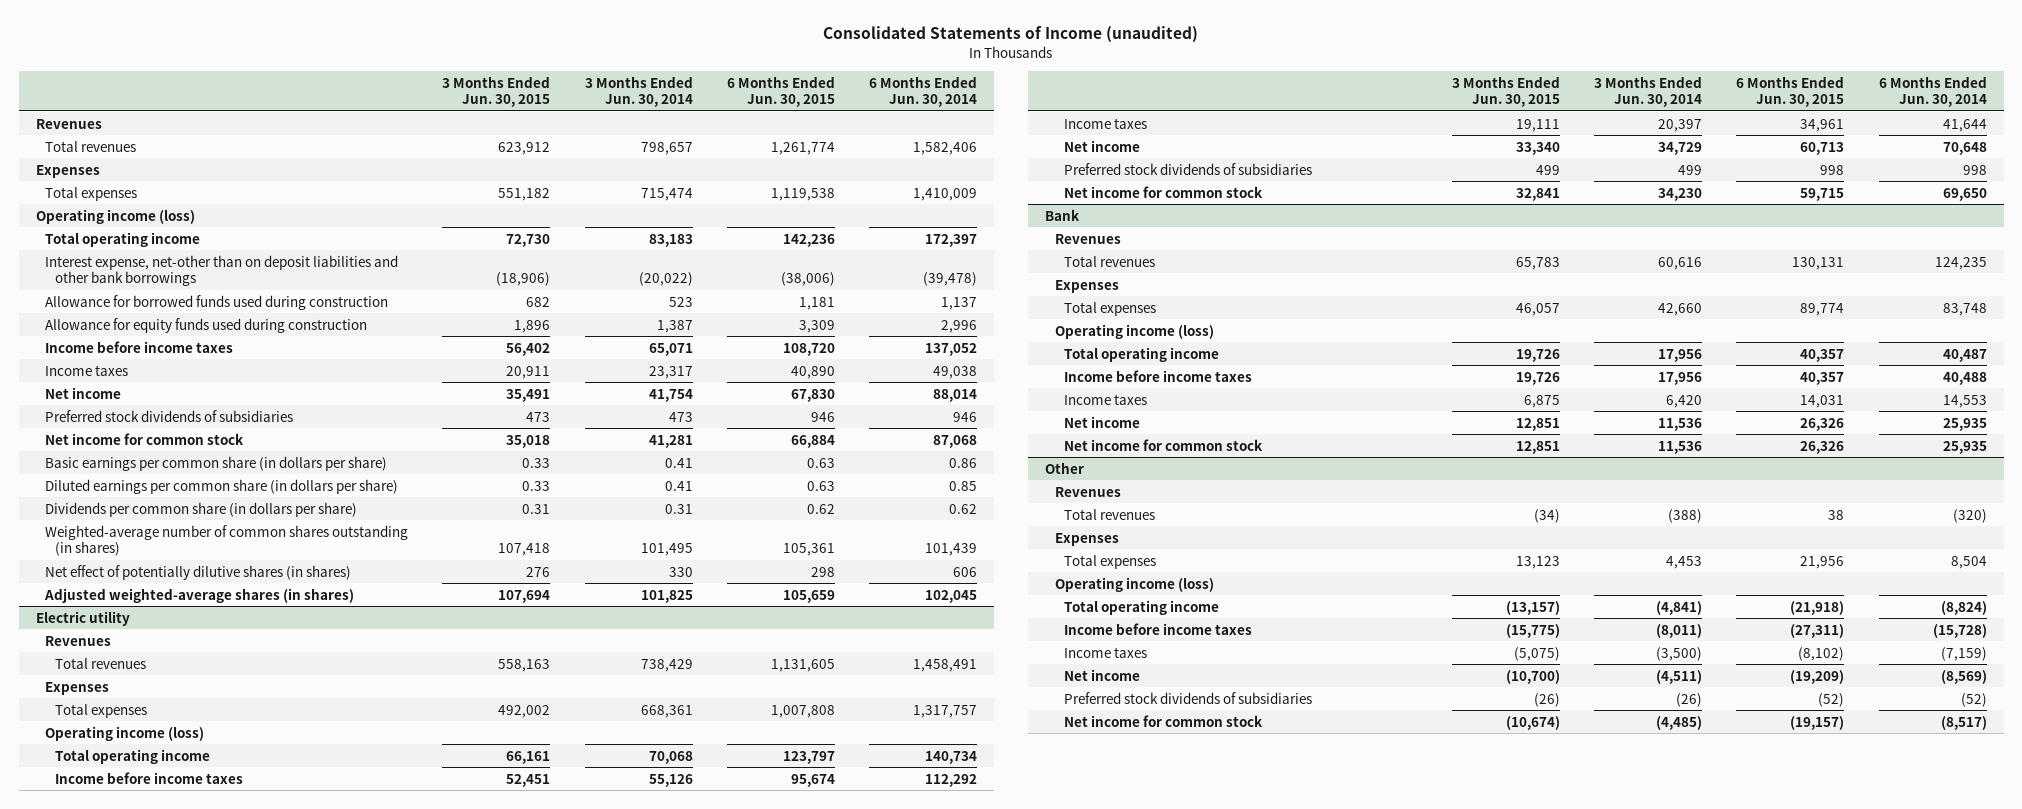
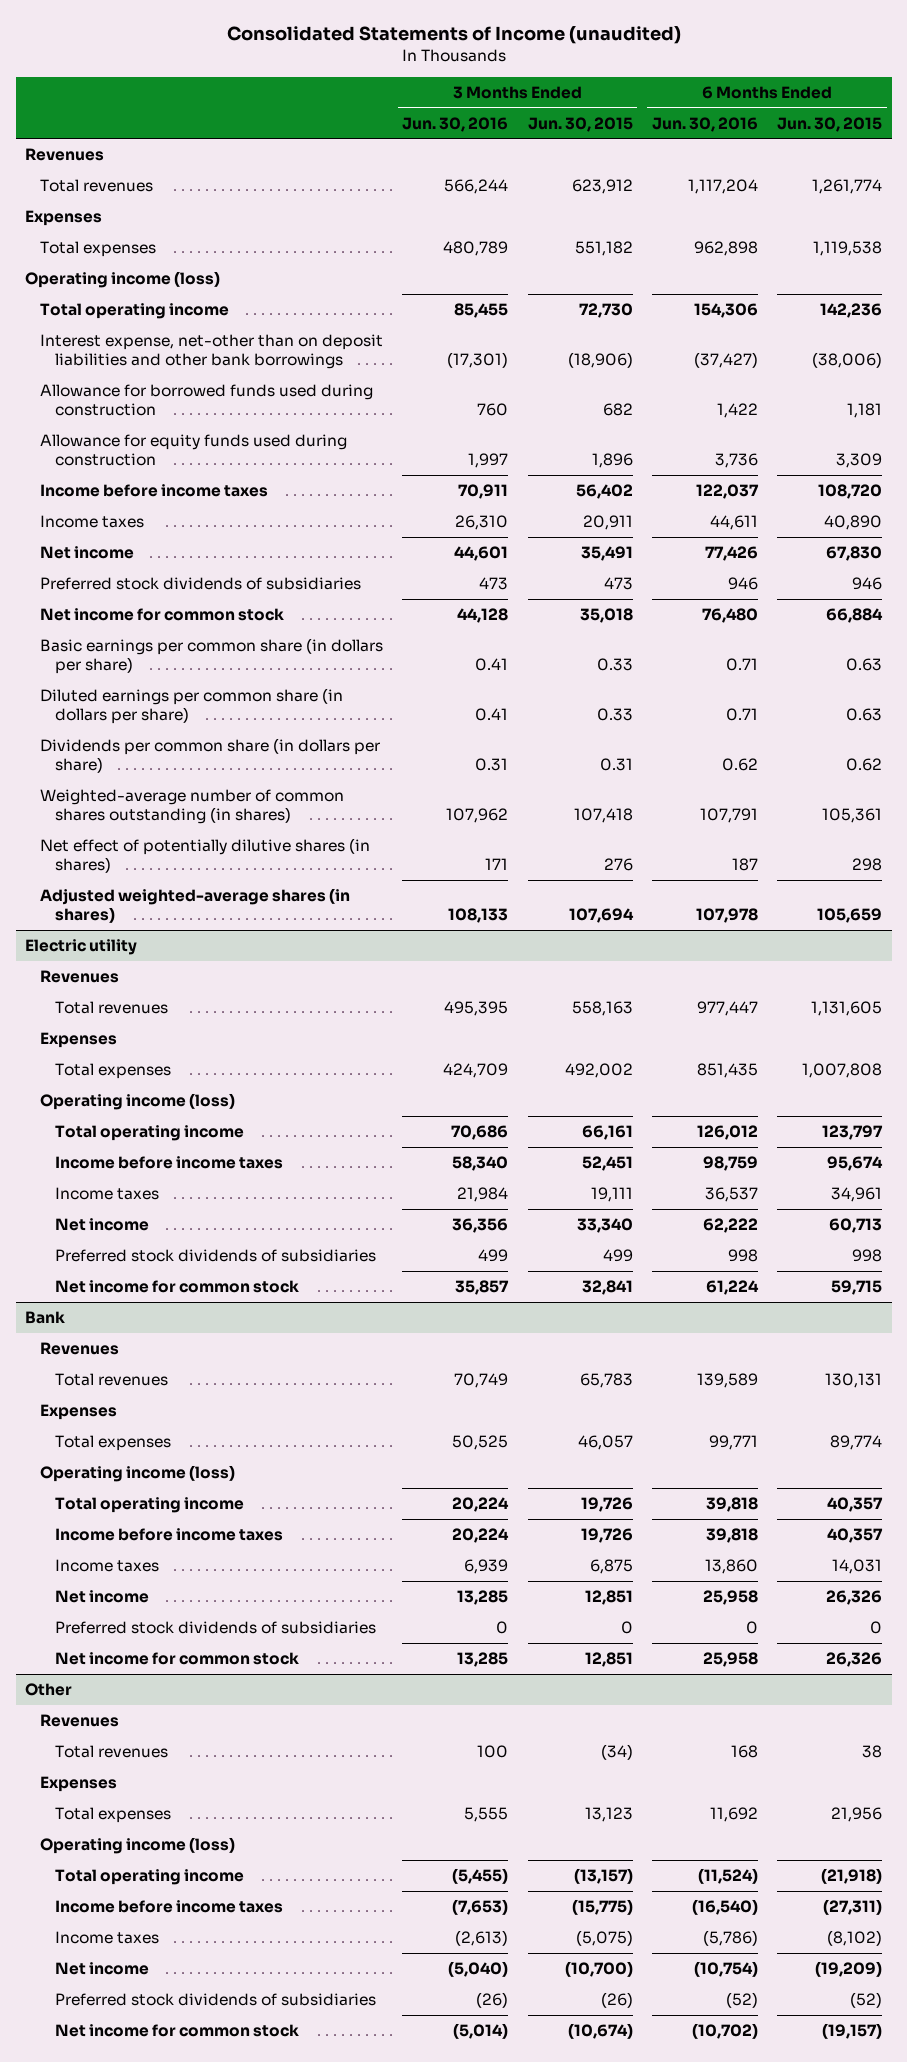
- | 3 Months Ended Jun. 30, 2015 | 3 Months Ended Jun. 30, 2014 | 6 Months Ended Jun. 30, 2015 | 6 Months Ended Jun. 30, 2014
+ | 3 Months Ended Jun. 30, 2016 | 3 Months Ended Jun. 30, 2015 | 6 Months Ended Jun. 30, 2016 | 6 Months Ended Jun. 30, 2015
@ Bank
+ Preferred stock dividends of subsidiaries | 0 | 0 | 0 | 0

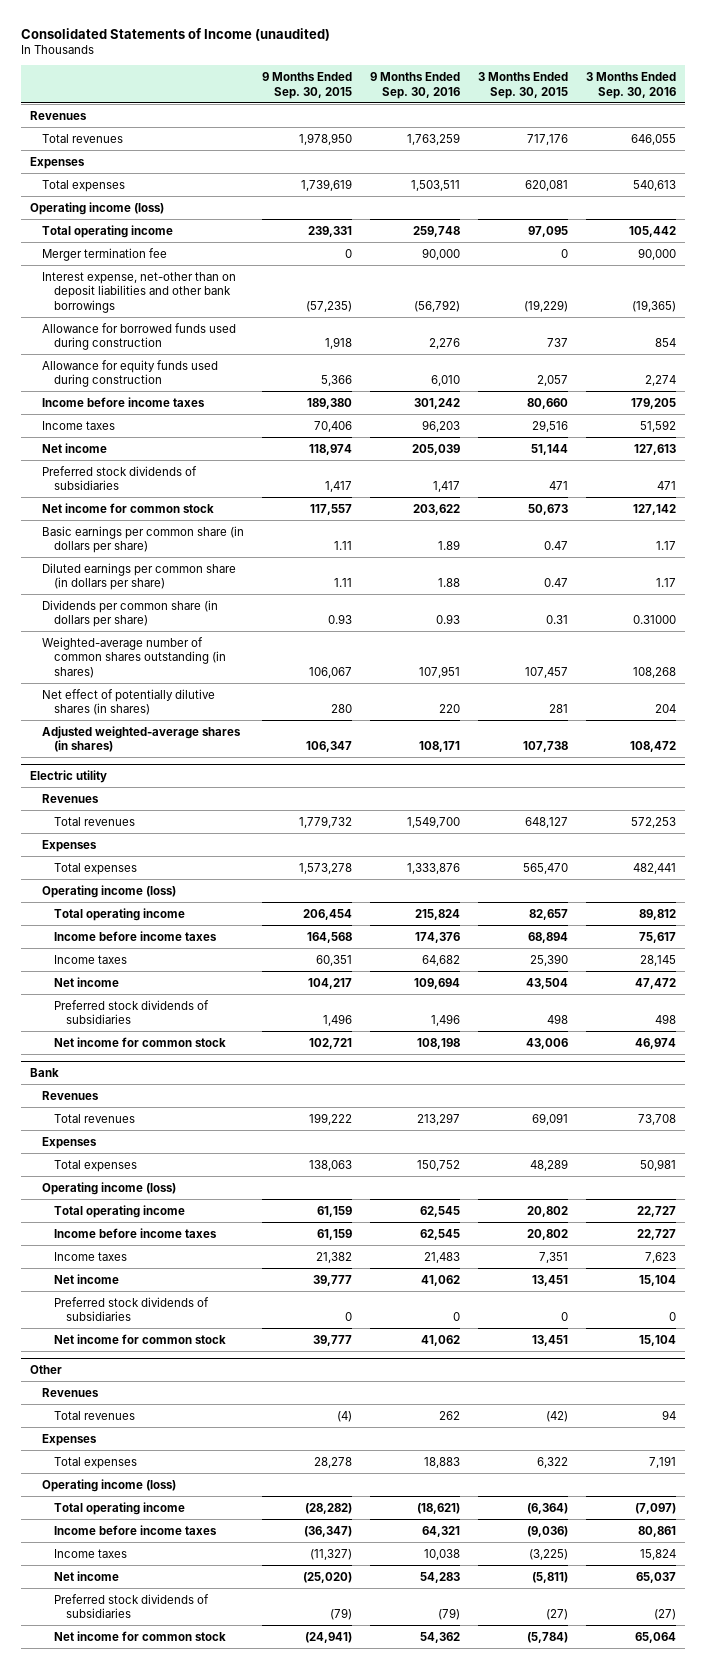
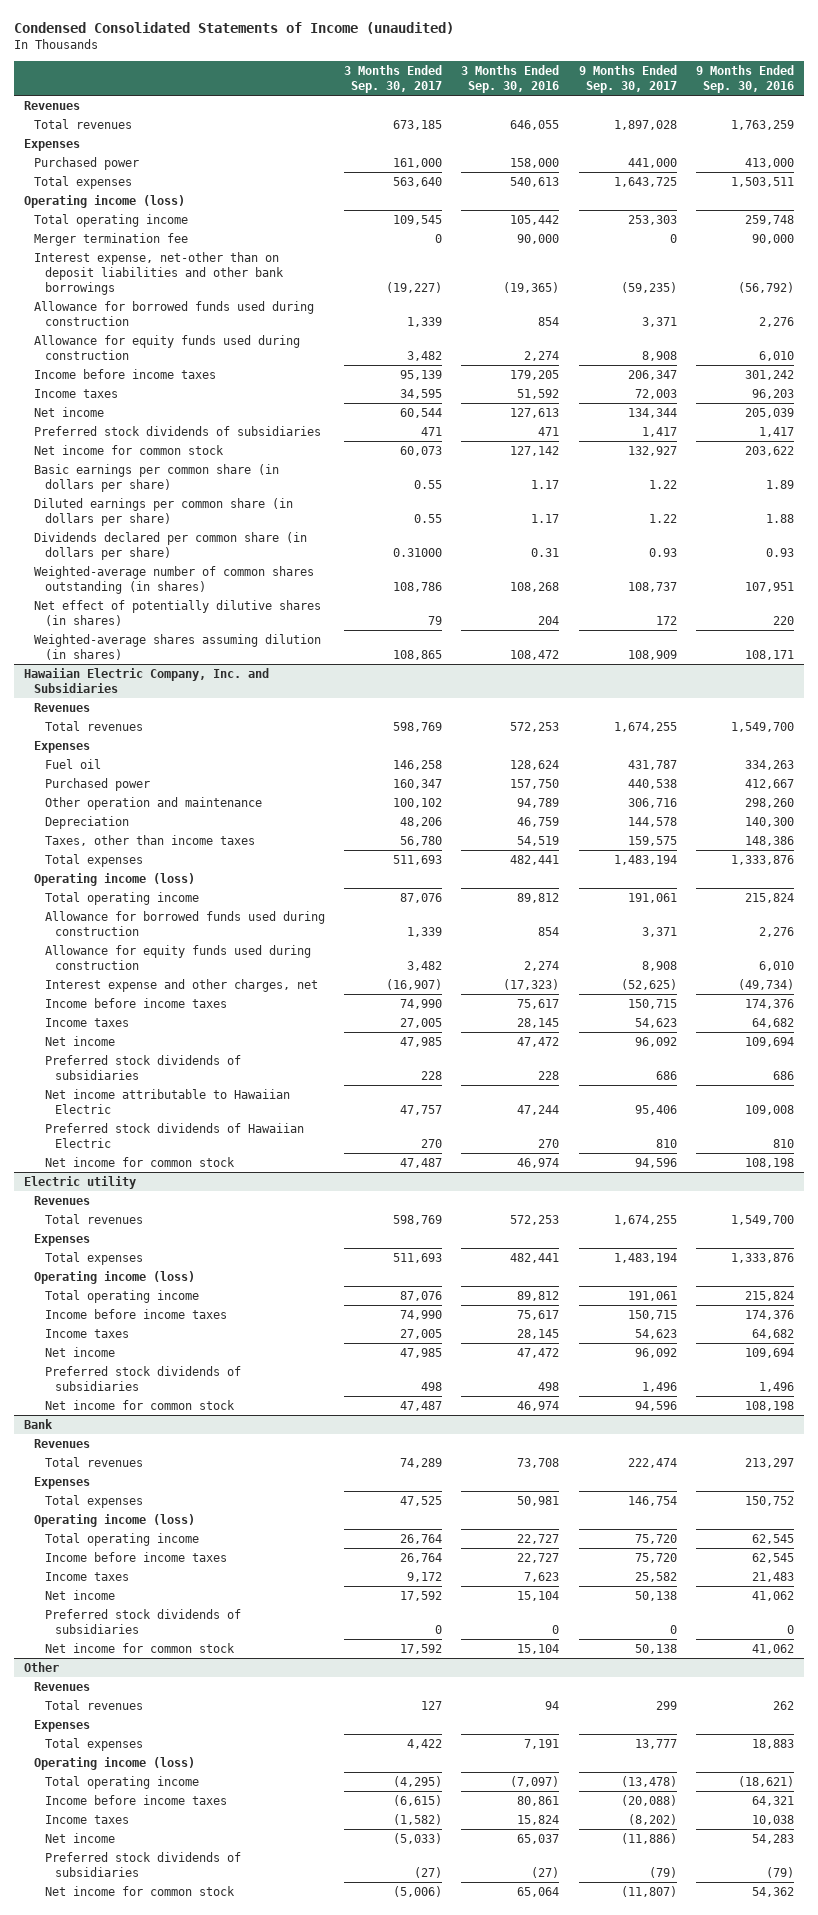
- Consolidated Statements of Income (unaudited)
+ Condensed Consolidated Statements of Income (unaudited)
- | 9 Months Ended Sep. 30, 2015 | 9 Months Ended Sep. 30, 2016 | 3 Months Ended Sep. 30, 2015 | 3 Months Ended Sep. 30, 2016
+ | 3 Months Ended Sep. 30, 2017 | 3 Months Ended Sep. 30, 2016 | 9 Months Ended Sep. 30, 2017 | 9 Months Ended Sep. 30, 2016
+ Purchased power | 161,000 | 158,000 | 441,000 | 413,000
- Dividends per common share (in dollars per share) | 0.93 | 0.93 | 0.31 | 0.31000
+ Dividends declared per common share (in dollars per share) | 0.31000 | 0.31 | 0.93 | 0.93
- Adjusted weighted-average shares (in shares) | 106,347 | 108,171 | 107,738 | 108,472
+ Weighted-average shares assuming dilution (in shares) | 108,865 | 108,472 | 108,909 | 108,171
+ Hawaiian Electric Company, Inc. and Subsidiaries
+ Revenues
+ Total revenues | 598,769 | 572,253 | 1,674,255 | 1,549,700
+ Expenses
+ Fuel oil | 146,258 | 128,624 | 431,787 | 334,263
+ Purchased power | 160,347 | 157,750 | 440,538 | 412,667
+ Other operation and maintenance | 100,102 | 94,789 | 306,716 | 298,260
+ Depreciation | 48,206 | 46,759 | 144,578 | 140,300
+ Taxes, other than income taxes | 56,780 | 54,519 | 159,575 | 148,386
+ Total expenses | 511,693 | 482,441 | 1,483,194 | 1,333,876
+ Operating income (loss)
+ Total operating income | 87,076 | 89,812 | 191,061 | 215,824
+ Allowance for borrowed funds used during construction | 1,339 | 854 | 3,371 | 2,276
+ Allowance for equity funds used during construction | 3,482 | 2,274 | 8,908 | 6,010
+ Interest expense and other charges, net | (16,907) | (17,323) | (52,625) | (49,734)
+ Income before income taxes | 74,990 | 75,617 | 150,715 | 174,376
+ Income taxes | 27,005 | 28,145 | 54,623 | 64,682
+ Net income | 47,985 | 47,472 | 96,092 | 109,694
+ Preferred stock dividends of subsidiaries | 228 | 228 | 686 | 686
+ Net income attributable to Hawaiian Electric | 47,757 | 47,244 | 95,406 | 109,008
+ Preferred stock dividends of Hawaiian Electric | 270 | 270 | 810 | 810
+ Net income for common stock | 47,487 | 46,974 | 94,596 | 108,198

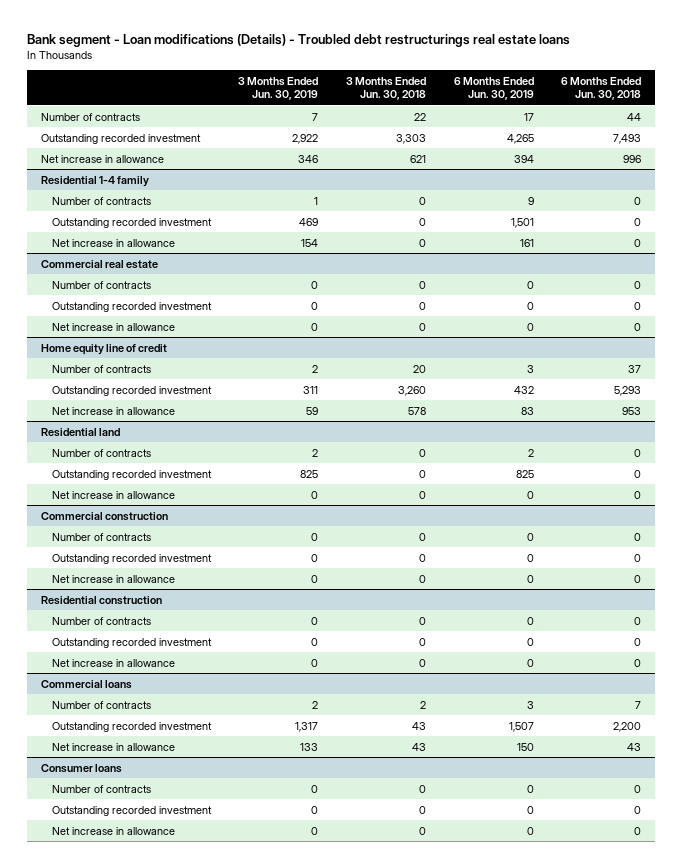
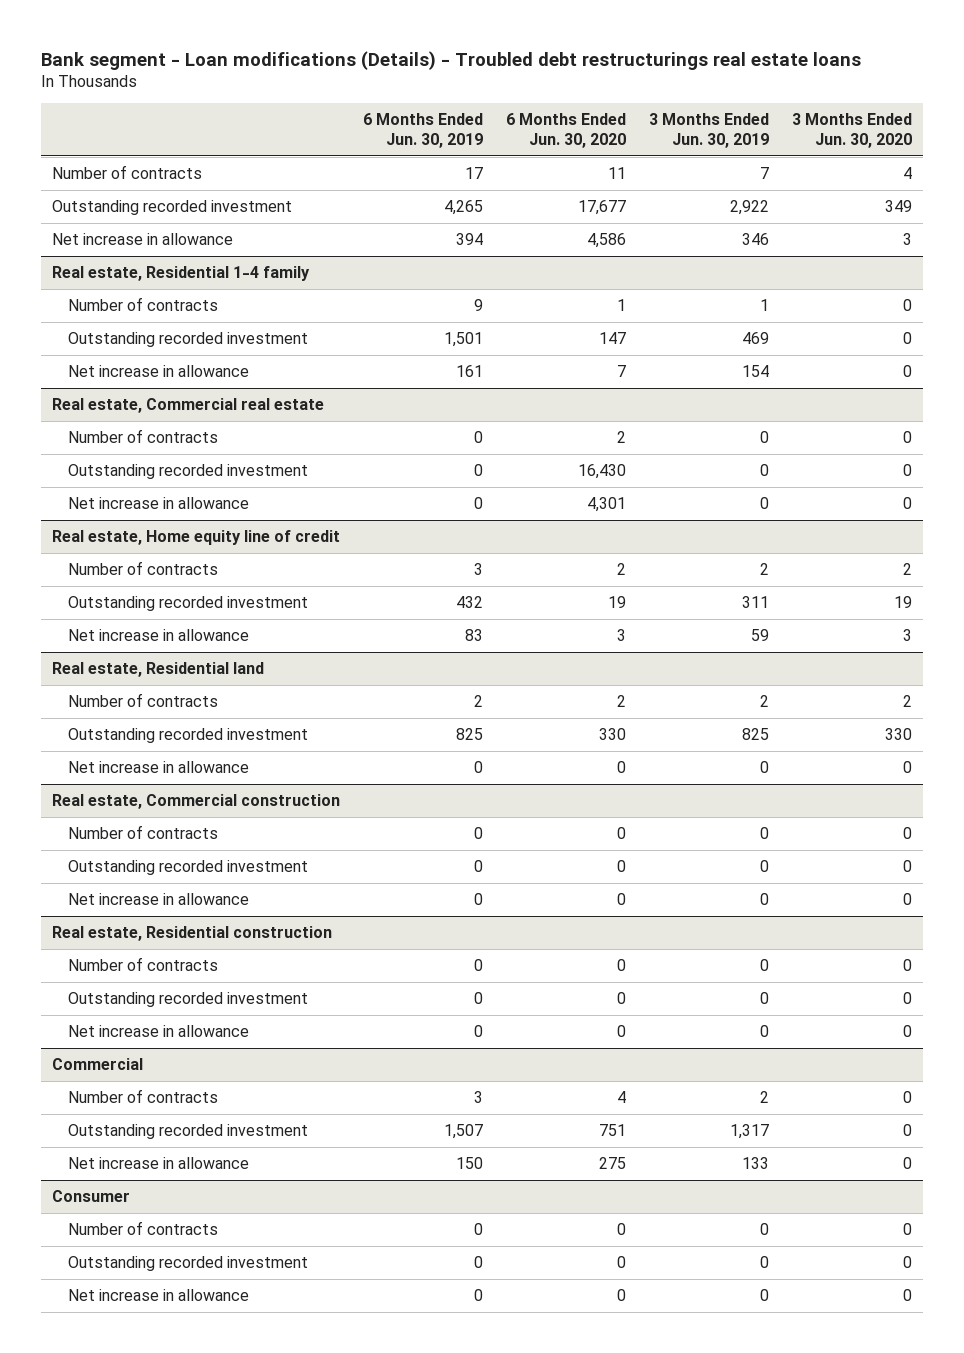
- | 3 Months Ended Jun. 30, 2019 | 3 Months Ended Jun. 30, 2018 | 6 Months Ended Jun. 30, 2019 | 6 Months Ended Jun. 30, 2018
+ | 6 Months Ended Jun. 30, 2019 | 6 Months Ended Jun. 30, 2020 | 3 Months Ended Jun. 30, 2019 | 3 Months Ended Jun. 30, 2020
- Residential 1-4 family
+ Real estate, Residential 1-4 family
- Commercial real estate
+ Real estate, Commercial real estate
- Home equity line of credit
+ Real estate, Home equity line of credit
- Residential land
+ Real estate, Residential land
- Commercial construction
+ Real estate, Commercial construction
- Residential construction
+ Real estate, Residential construction
- Commercial loans
+ Commercial
- Consumer loans
+ Consumer

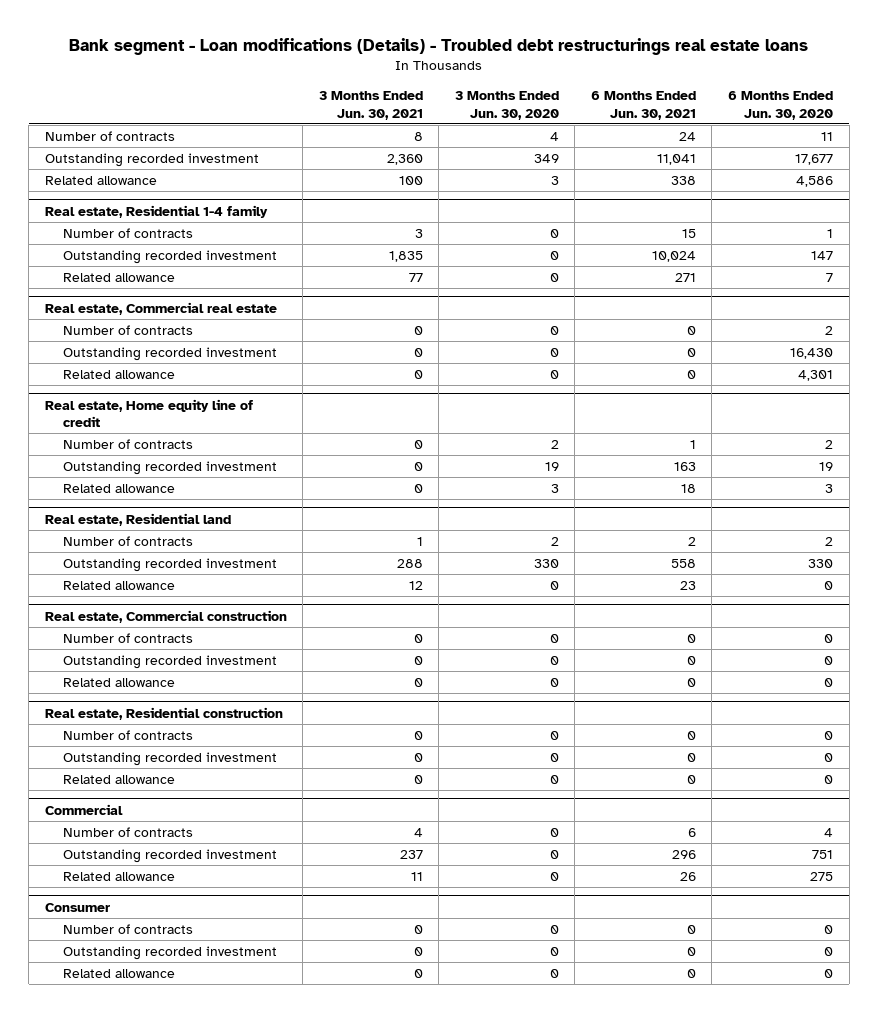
- | 6 Months Ended Jun. 30, 2019 | 6 Months Ended Jun. 30, 2020 | 3 Months Ended Jun. 30, 2019 | 3 Months Ended Jun. 30, 2020
+ | 3 Months Ended Jun. 30, 2021 | 3 Months Ended Jun. 30, 2020 | 6 Months Ended Jun. 30, 2021 | 6 Months Ended Jun. 30, 2020
- Net increase in allowance | 394 | 4,586 | 346 | 3
+ Related allowance | 100 | 3 | 338 | 4,586
@ Real estate, Residential 1-4 family
- Net increase in allowance | 161 | 7 | 154 | 0
+ Related allowance | 77 | 0 | 271 | 7
@ Real estate, Commercial real estate
- Net increase in allowance | 0 | 4,301 | 0 | 0
+ Related allowance | 0 | 0 | 0 | 4,301
@ Real estate, Home equity line of credit
- Net increase in allowance | 83 | 3 | 59 | 3
+ Related allowance | 0 | 3 | 18 | 3
@ Real estate, Residential land
- Net increase in allowance | 0 | 0 | 0 | 0
+ Related allowance | 12 | 0 | 23 | 0
@ Real estate, Commercial construction
- Net increase in allowance | 0 | 0 | 0 | 0
+ Related allowance | 0 | 0 | 0 | 0
@ Real estate, Residential construction
- Net increase in allowance | 0 | 0 | 0 | 0
+ Related allowance | 0 | 0 | 0 | 0
@ Commercial
- Net increase in allowance | 150 | 275 | 133 | 0
+ Related allowance | 11 | 0 | 26 | 275
@ Consumer
- Net increase in allowance | 0 | 0 | 0 | 0
+ Related allowance | 0 | 0 | 0 | 0

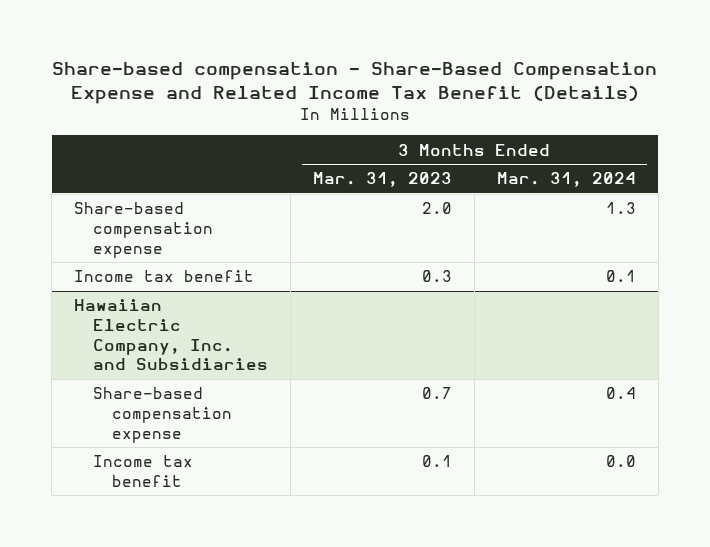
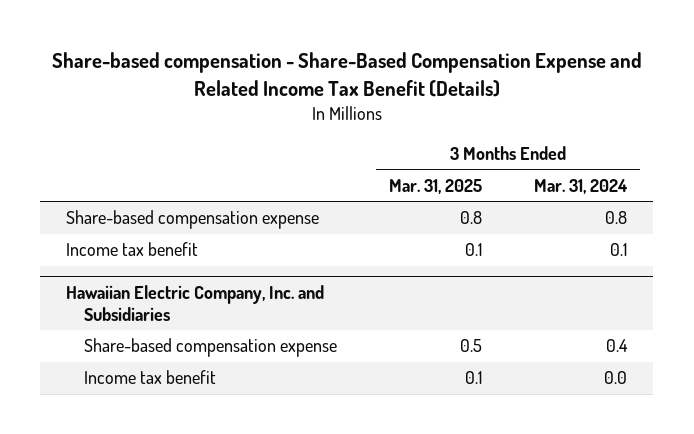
- | 3 Months Ended Mar. 31, 2023 | 3 Months Ended Mar. 31, 2024
+ | 3 Months Ended Mar. 31, 2025 | 3 Months Ended Mar. 31, 2024
- Share-based compensation expense | 2.0 | 1.3
+ Share-based compensation expense | 0.8 | 0.8

